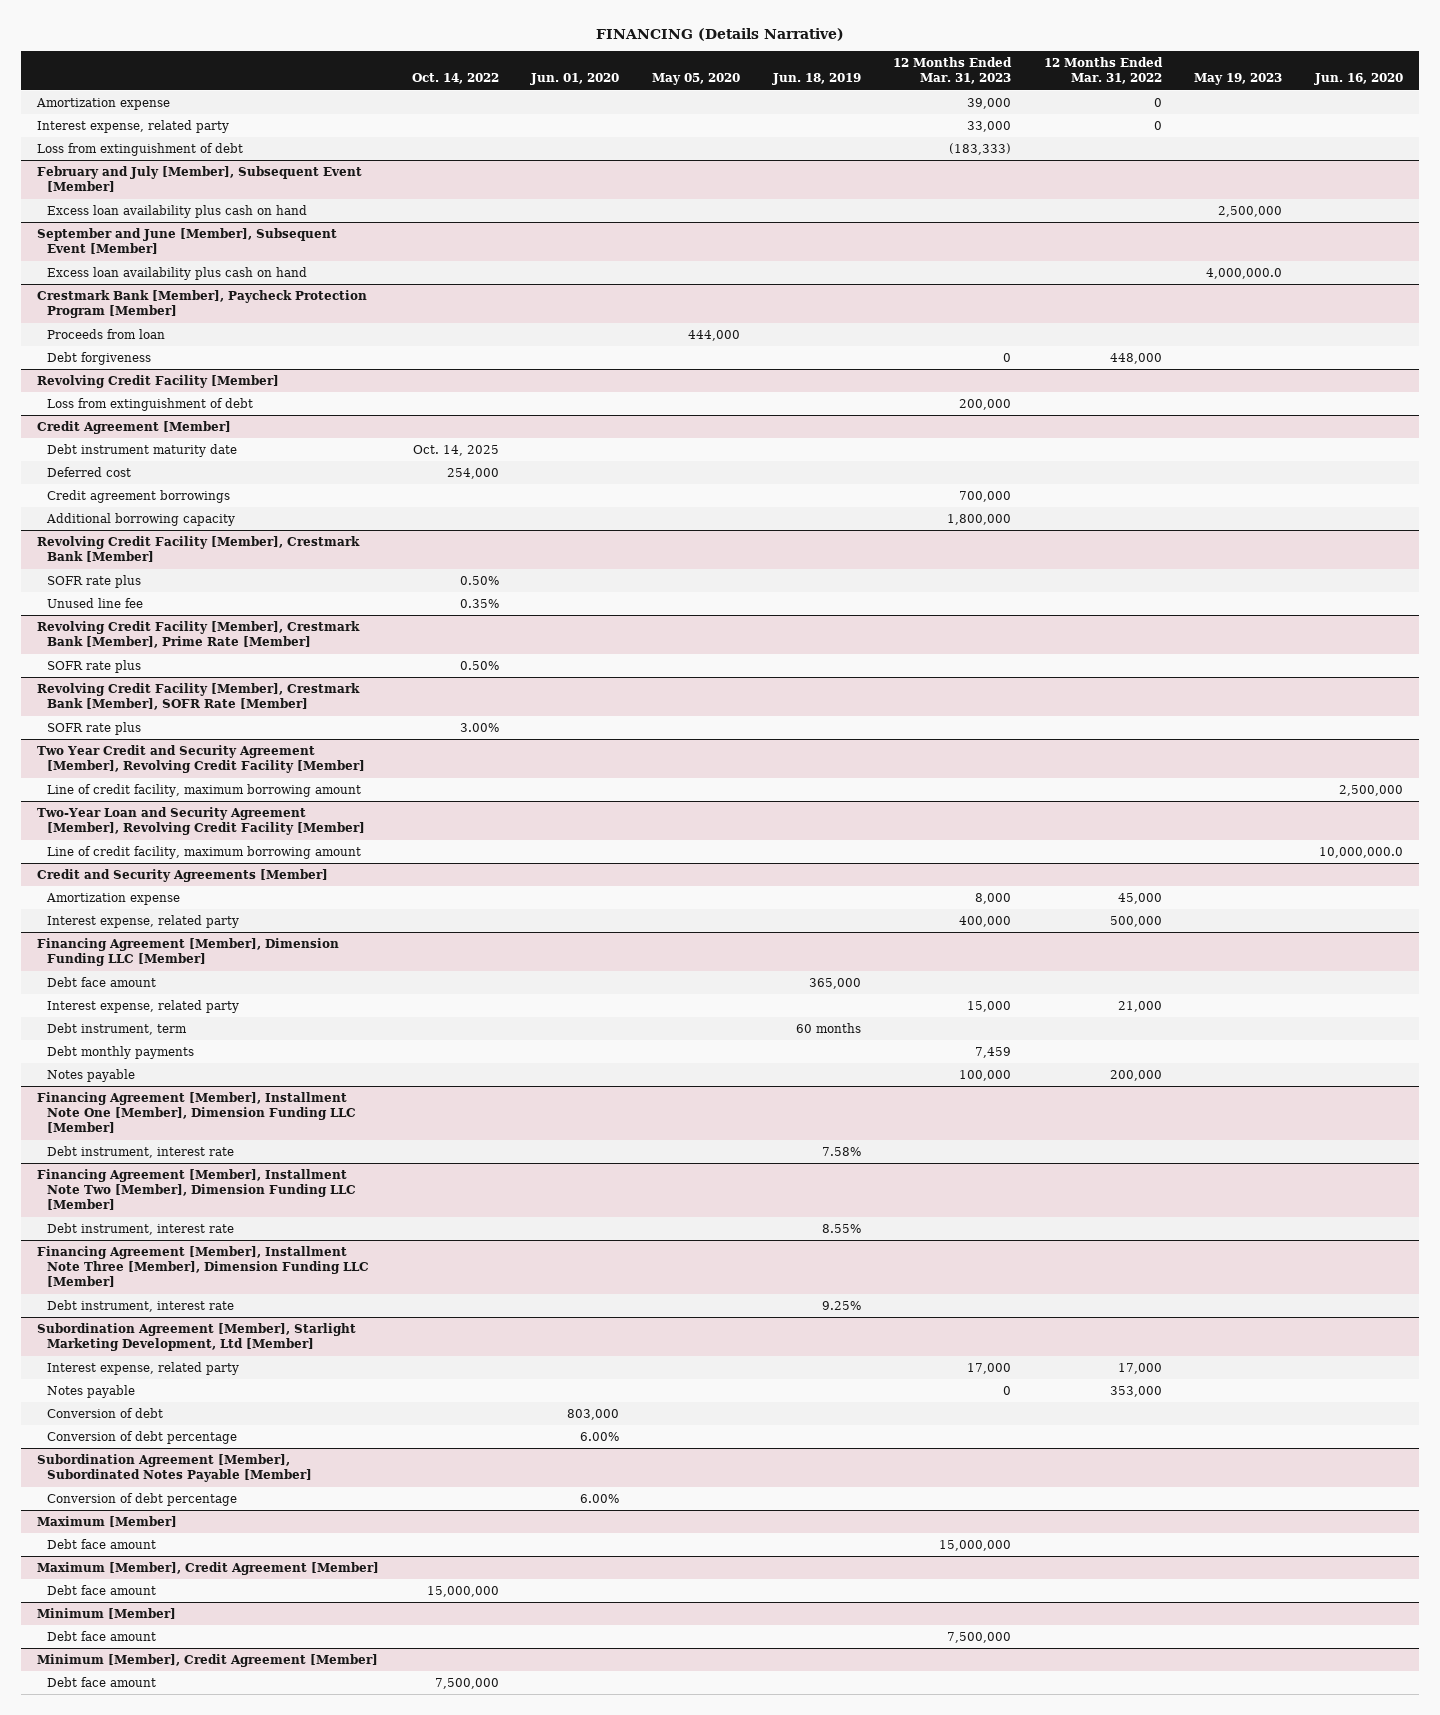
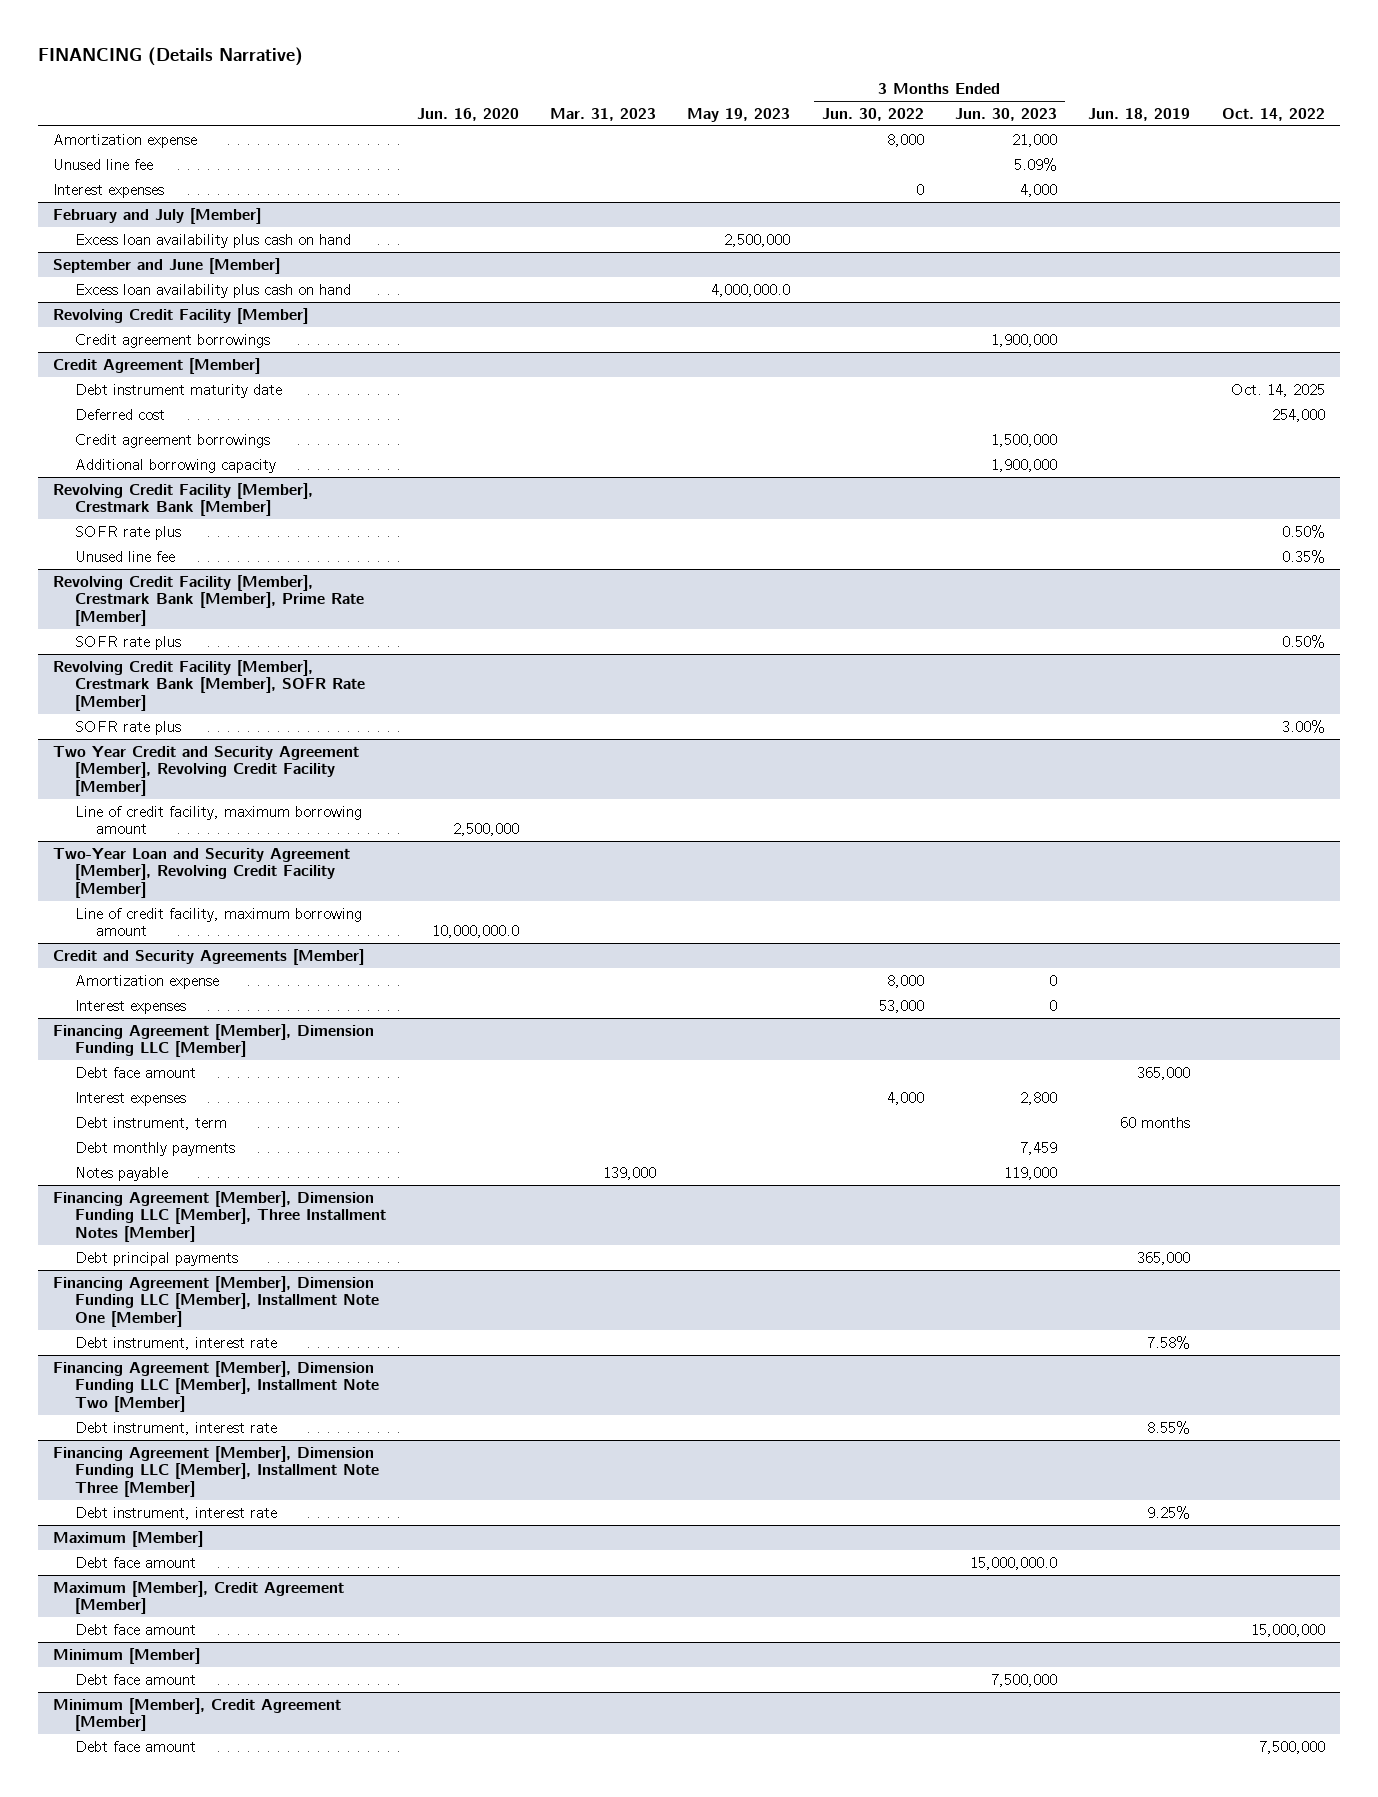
- | Oct. 14, 2022 | Jun. 01, 2020 | May 05, 2020 | Jun. 18, 2019 | 12 Months Ended Mar. 31, 2023 | 12 Months Ended Mar. 31, 2022 | May 19, 2023 | Jun. 16, 2020
+ | Jun. 16, 2020 | Mar. 31, 2023 | May 19, 2023 | 3 Months Ended Jun. 30, 2022 | 3 Months Ended Jun. 30, 2023 | Jun. 18, 2019 | Oct. 14, 2022
- Interest expense, related party | | | | | 33,000 | 0 | |
- Loss from extinguishment of debt | | | | | (183,333) | | |
- February and July [Member], Subsequent Event [Member]
+ Unused line fee | | | | | 5.09% | |
+ Interest expenses | | | | 0 | 4,000 | |
+ February and July [Member]
- September and June [Member], Subsequent Event [Member]
+ September and June [Member]
- Crestmark Bank [Member], Paycheck Protection Program [Member]
- Proceeds from loan | | | 444,000 | | | | |
- Debt forgiveness | | | | | 0 | 448,000 | |
@ Revolving Credit Facility [Member]
- Loss from extinguishment of debt | | | | | 200,000 | | |
+ Credit agreement borrowings | | | | | 1,900,000 | |
@ Credit and Security Agreements [Member]
- Interest expense, related party | | | | | 400,000 | 500,000 | |
+ Interest expenses | | | | 53,000 | 0 | |
@ Financing Agreement [Member], Dimension Funding LLC [Member]
- Interest expense, related party | | | | | 15,000 | 21,000 | |
+ Interest expenses | | | | 4,000 | 2,800 | |
- Financing Agreement [Member], Installment Note One [Member], Dimension Funding LLC [Member]
+ Financing Agreement [Member], Dimension Funding LLC [Member], Three Installment Notes [Member]
+ Debt principal payments | | | | | | 365,000 |
+ Financing Agreement [Member], Dimension Funding LLC [Member], Installment Note One [Member]
- Financing Agreement [Member], Installment Note Two [Member], Dimension Funding LLC [Member]
+ Financing Agreement [Member], Dimension Funding LLC [Member], Installment Note Two [Member]
- Financing Agreement [Member], Installment Note Three [Member], Dimension Funding LLC [Member]
+ Financing Agreement [Member], Dimension Funding LLC [Member], Installment Note Three [Member]
- Subordination Agreement [Member], Starlight Marketing Development, Ltd [Member]
- Interest expense, related party | | | | | 17,000 | 17,000 | |
- Notes payable | | | | | 0 | 353,000 | |
- Conversion of debt | | 803,000 | | | | | |
- Conversion of debt percentage | | 6.00% | | | | | |
- Subordination Agreement [Member], Subordinated Notes Payable [Member]
- Conversion of debt percentage | | 6.00% | | | | | |

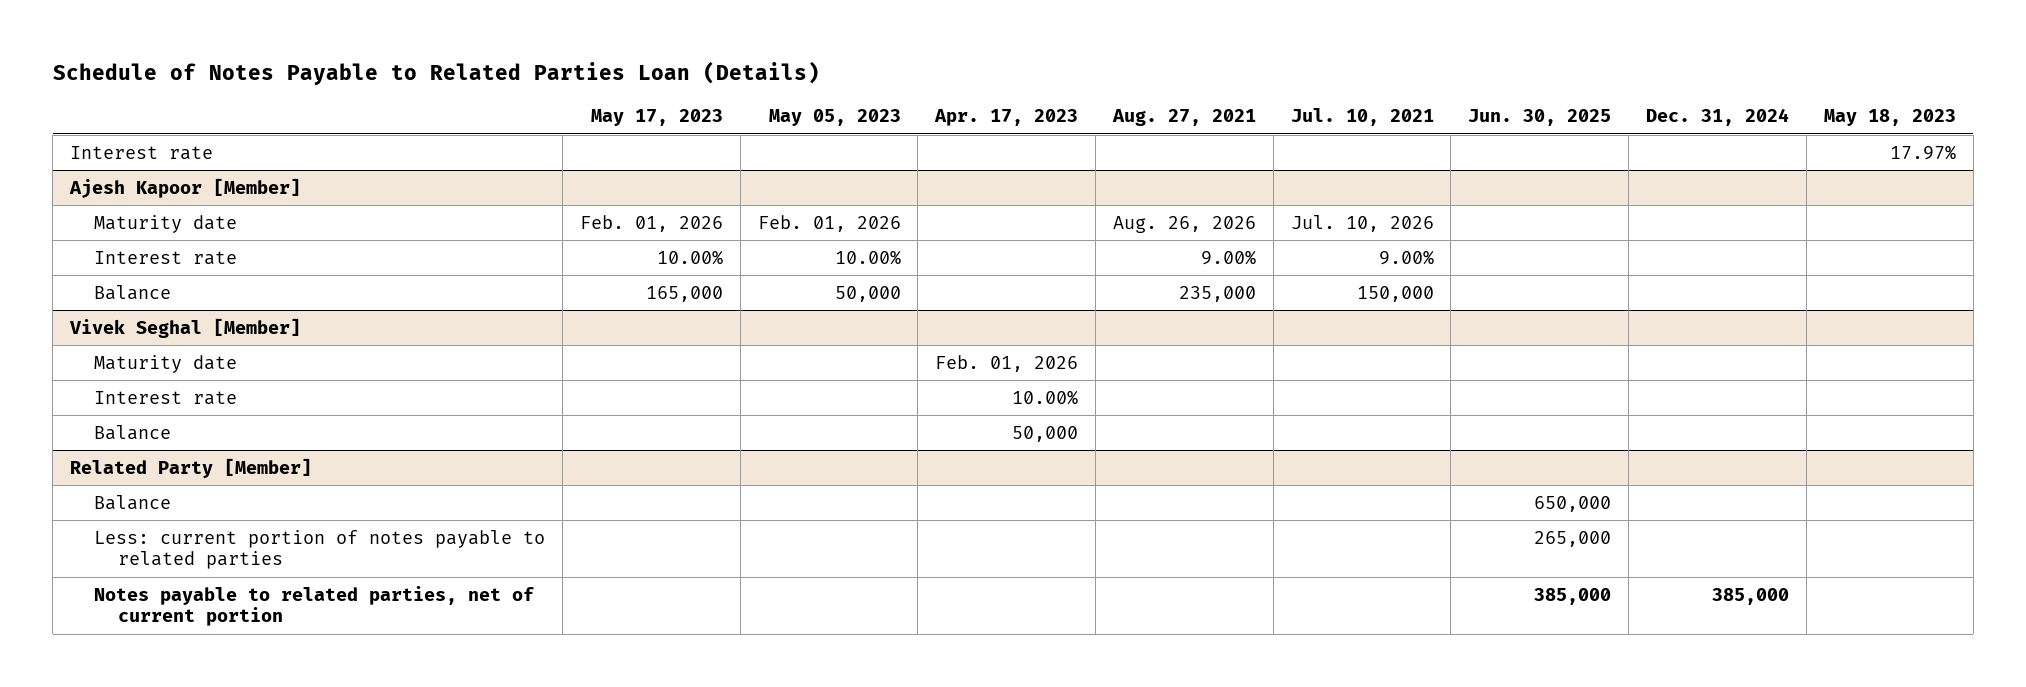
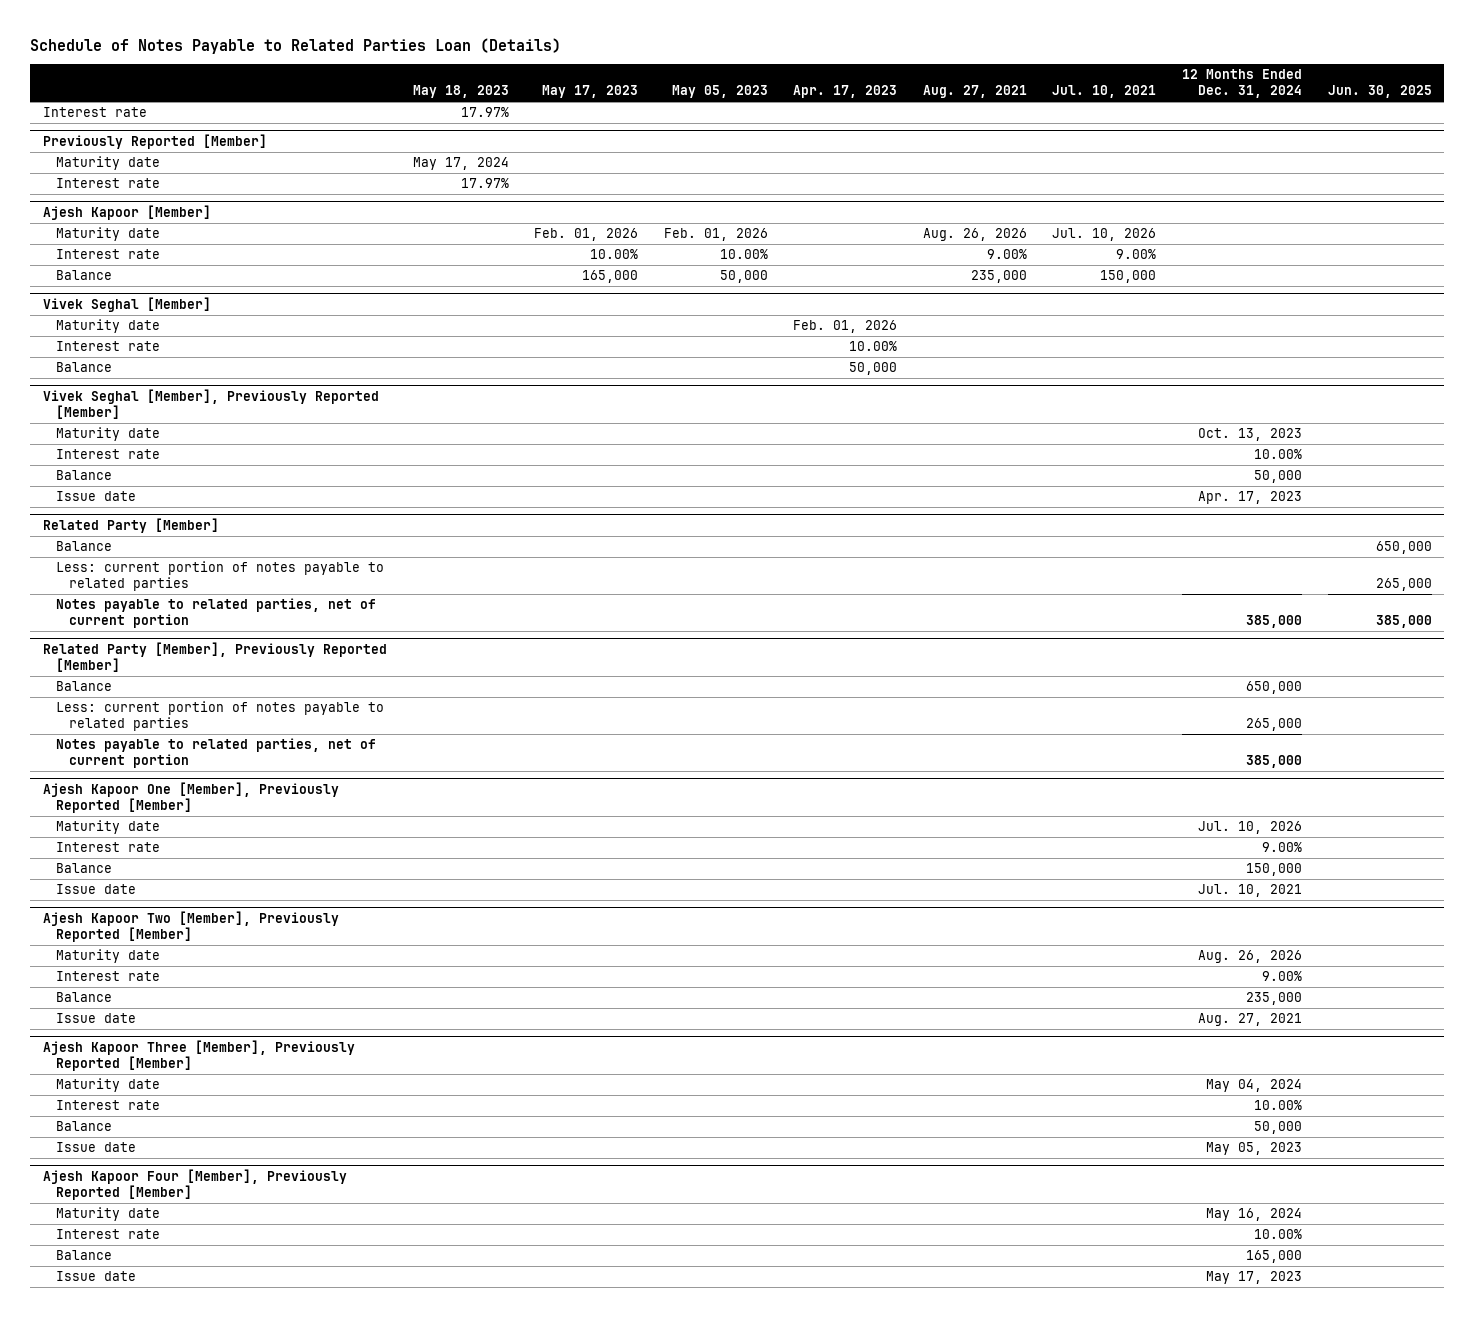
- | May 17, 2023 | May 05, 2023 | Apr. 17, 2023 | Aug. 27, 2021 | Jul. 10, 2021 | Jun. 30, 2025 | Dec. 31, 2024 | May 18, 2023
+ | May 18, 2023 | May 17, 2023 | May 05, 2023 | Apr. 17, 2023 | Aug. 27, 2021 | Jul. 10, 2021 | 12 Months Ended Dec. 31, 2024 | Jun. 30, 2025
+ Previously Reported [Member]
+ Maturity date | May 17, 2024 | | | | | | |
+ Interest rate | 17.97% | | | | | | |
+ Vivek Seghal [Member], Previously Reported [Member]
+ Maturity date | | | | | | | Oct. 13, 2023 |
+ Interest rate | | | | | | | 10.00% |
+ Balance | | | | | | | 50,000 |
+ Issue date | | | | | | | Apr. 17, 2023 |
+ Related Party [Member], Previously Reported [Member]
+ Balance | | | | | | | 650,000 |
+ Less: current portion of notes payable to related parties | | | | | | | 265,000 |
+ Notes payable to related parties, net of current portion | | | | | | | 385,000 |
+ Ajesh Kapoor One [Member], Previously Reported [Member]
+ Maturity date | | | | | | | Jul. 10, 2026 |
+ Interest rate | | | | | | | 9.00% |
+ Balance | | | | | | | 150,000 |
+ Issue date | | | | | | | Jul. 10, 2021 |
+ Ajesh Kapoor Two [Member], Previously Reported [Member]
+ Maturity date | | | | | | | Aug. 26, 2026 |
+ Interest rate | | | | | | | 9.00% |
+ Balance | | | | | | | 235,000 |
+ Issue date | | | | | | | Aug. 27, 2021 |
+ Ajesh Kapoor Three [Member], Previously Reported [Member]
+ Maturity date | | | | | | | May 04, 2024 |
+ Interest rate | | | | | | | 10.00% |
+ Balance | | | | | | | 50,000 |
+ Issue date | | | | | | | May 05, 2023 |
+ Ajesh Kapoor Four [Member], Previously Reported [Member]
+ Maturity date | | | | | | | May 16, 2024 |
+ Interest rate | | | | | | | 10.00% |
+ Balance | | | | | | | 165,000 |
+ Issue date | | | | | | | May 17, 2023 |

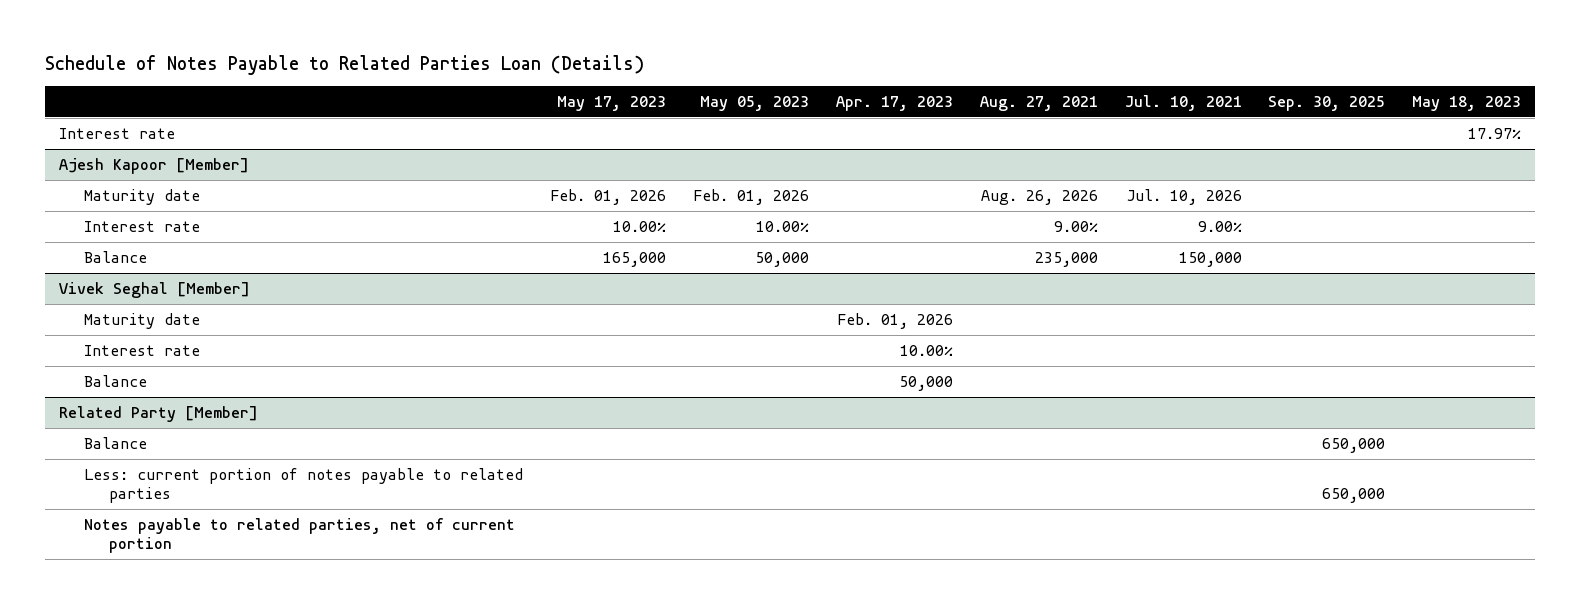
- | May 18, 2023 | May 17, 2023 | May 05, 2023 | Apr. 17, 2023 | Aug. 27, 2021 | Jul. 10, 2021 | 12 Months Ended Dec. 31, 2024 | Jun. 30, 2025
+ | May 17, 2023 | May 05, 2023 | Apr. 17, 2023 | Aug. 27, 2021 | Jul. 10, 2021 | Sep. 30, 2025 | May 18, 2023
- Previously Reported [Member]
- Maturity date | May 17, 2024 | | | | | | |
- Interest rate | 17.97% | | | | | | |
- Vivek Seghal [Member], Previously Reported [Member]
- Maturity date | | | | | | | Oct. 13, 2023 |
- Interest rate | | | | | | | 10.00% |
- Balance | | | | | | | 50,000 |
- Issue date | | | | | | | Apr. 17, 2023 |
- Related Party [Member], Previously Reported [Member]
- Balance | | | | | | | 650,000 |
- Less: current portion of notes payable to related parties | | | | | | | 265,000 |
- Notes payable to related parties, net of current portion | | | | | | | 385,000 |
- Ajesh Kapoor One [Member], Previously Reported [Member]
- Maturity date | | | | | | | Jul. 10, 2026 |
- Interest rate | | | | | | | 9.00% |
- Balance | | | | | | | 150,000 |
- Issue date | | | | | | | Jul. 10, 2021 |
- Ajesh Kapoor Two [Member], Previously Reported [Member]
- Maturity date | | | | | | | Aug. 26, 2026 |
- Interest rate | | | | | | | 9.00% |
- Balance | | | | | | | 235,000 |
- Issue date | | | | | | | Aug. 27, 2021 |
- Ajesh Kapoor Three [Member], Previously Reported [Member]
- Maturity date | | | | | | | May 04, 2024 |
- Interest rate | | | | | | | 10.00% |
- Balance | | | | | | | 50,000 |
- Issue date | | | | | | | May 05, 2023 |
- Ajesh Kapoor Four [Member], Previously Reported [Member]
- Maturity date | | | | | | | May 16, 2024 |
- Interest rate | | | | | | | 10.00% |
- Balance | | | | | | | 165,000 |
- Issue date | | | | | | | May 17, 2023 |

